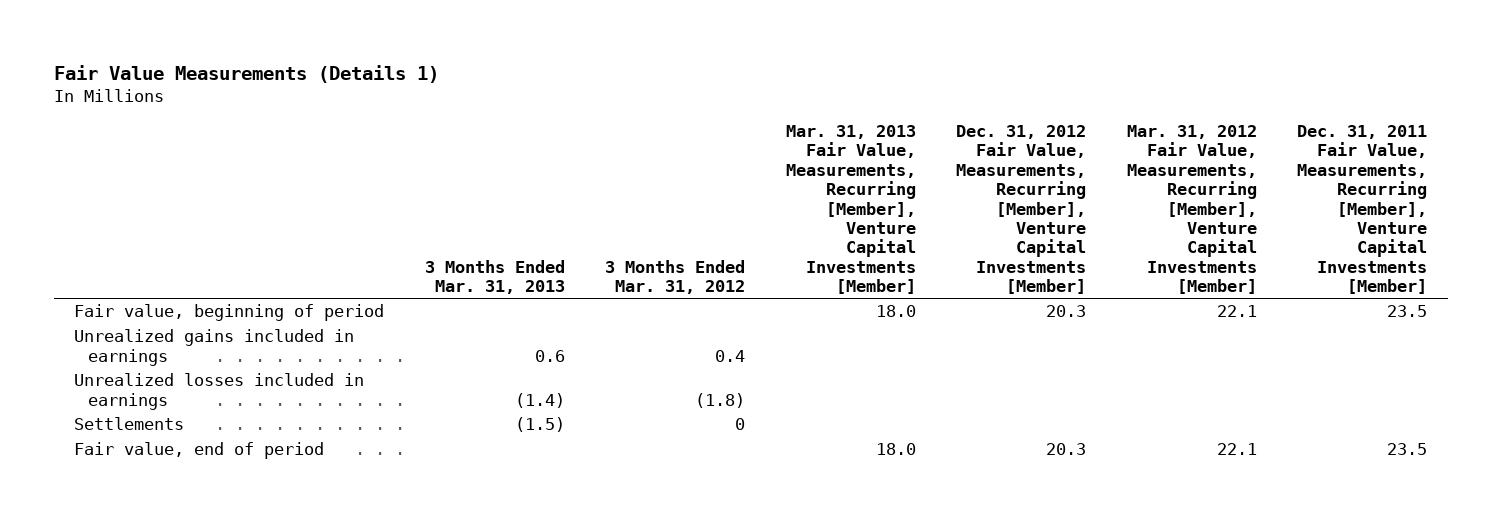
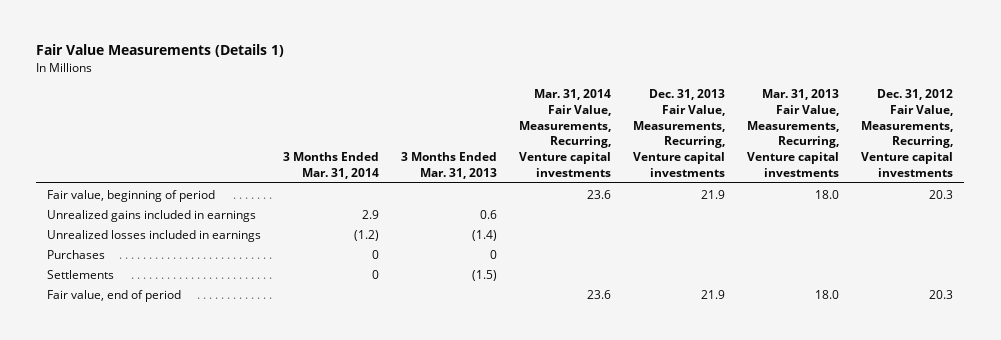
- | 3 Months Ended Mar. 31, 2013 | 3 Months Ended Mar. 31, 2012 | Mar. 31, 2013 Fair Value, Measurements, Recurring [Member], Venture Capital Investments [Member] | Dec. 31, 2012 Fair Value, Measurements, Recurring [Member], Venture Capital Investments [Member] | Mar. 31, 2012 Fair Value, Measurements, Recurring [Member], Venture Capital Investments [Member] | Dec. 31, 2011 Fair Value, Measurements, Recurring [Member], Venture Capital Investments [Member]
+ | 3 Months Ended Mar. 31, 2014 | 3 Months Ended Mar. 31, 2013 | Mar. 31, 2014 Fair Value, Measurements, Recurring, Venture capital investments | Dec. 31, 2013 Fair Value, Measurements, Recurring, Venture capital investments | Mar. 31, 2013 Fair Value, Measurements, Recurring, Venture capital investments | Dec. 31, 2012 Fair Value, Measurements, Recurring, Venture capital investments
+ Purchases | 0 | 0 | | | |

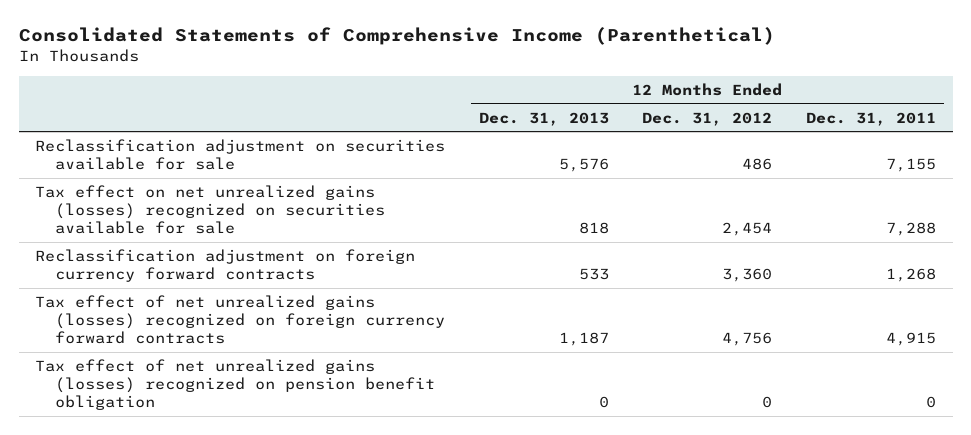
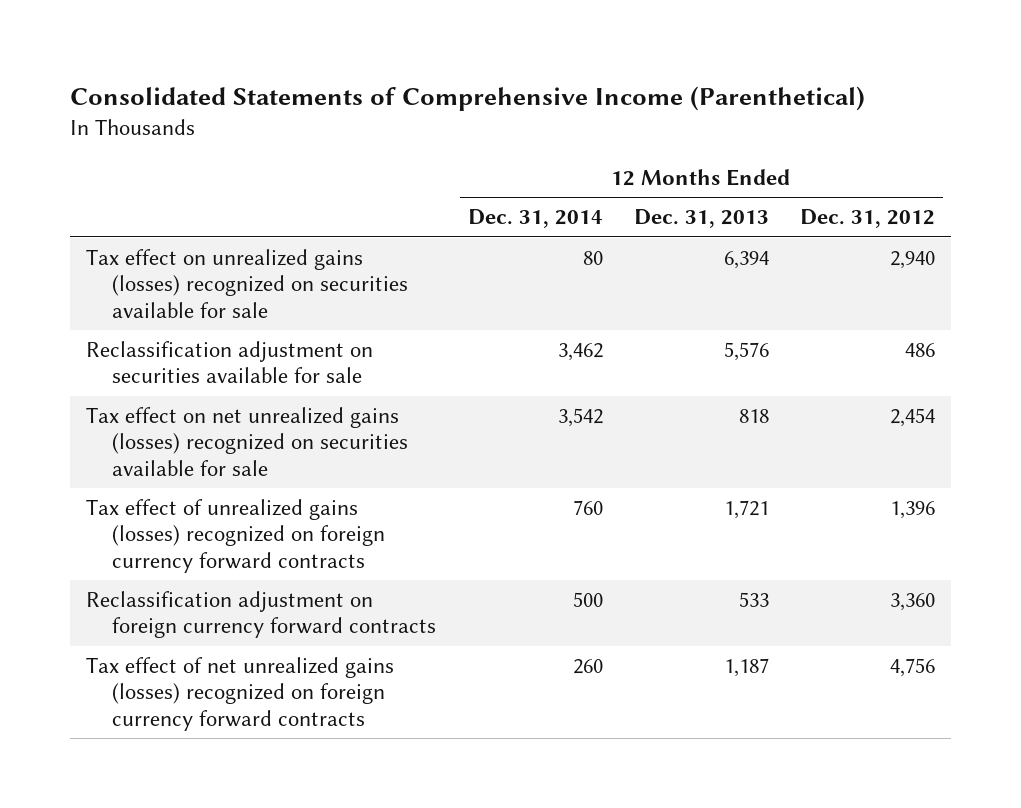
- | 12 Months Ended Dec. 31, 2013 | 12 Months Ended Dec. 31, 2012 | 12 Months Ended Dec. 31, 2011
+ | 12 Months Ended Dec. 31, 2014 | 12 Months Ended Dec. 31, 2013 | 12 Months Ended Dec. 31, 2012
+ Tax effect on unrealized gains (losses) recognized on securities available for sale | 80 | 6,394 | 2,940
+ Tax effect of unrealized gains (losses) recognized on foreign currency forward contracts | 760 | 1,721 | 1,396
- Tax effect of net unrealized gains (losses) recognized on pension benefit obligation | 0 | 0 | 0

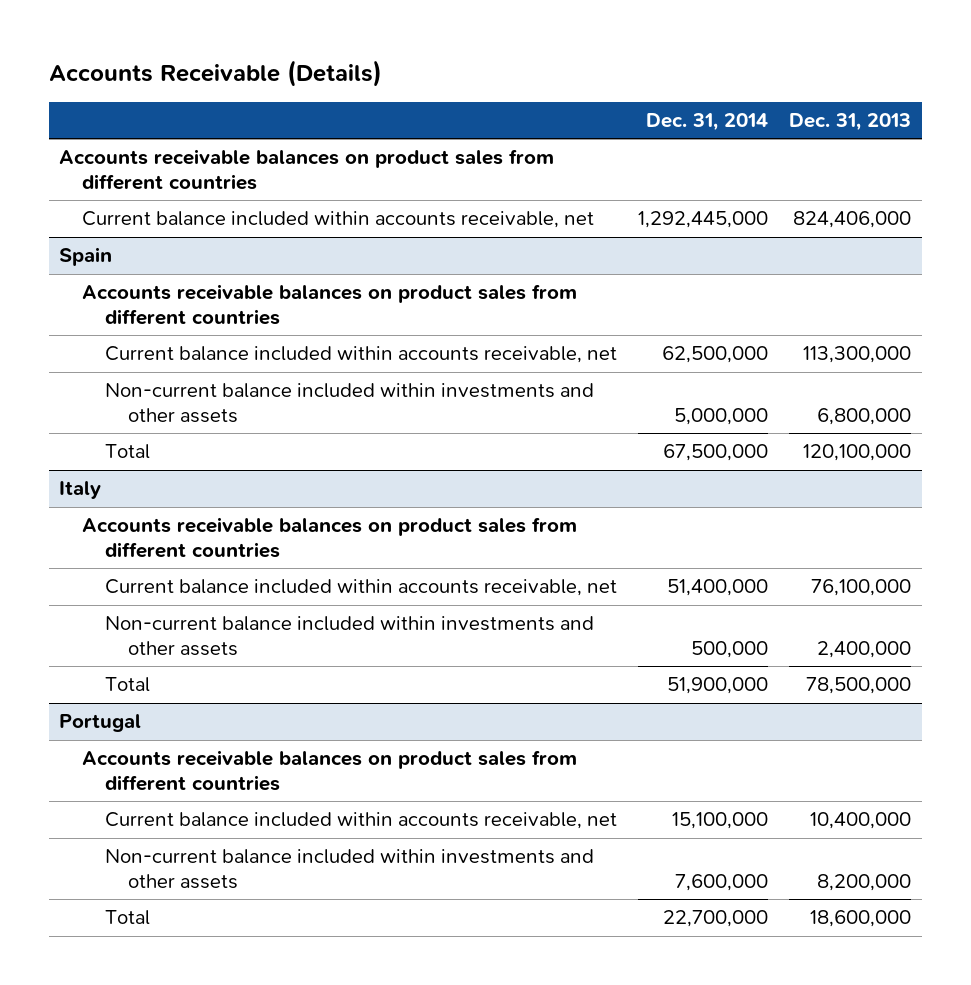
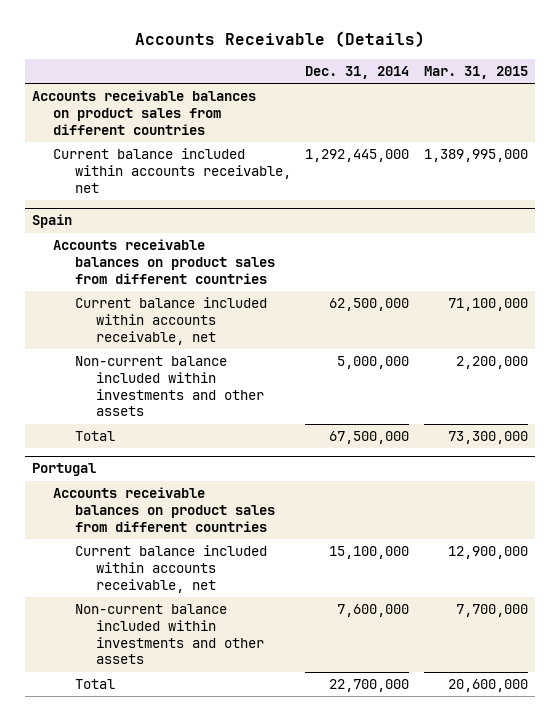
- | Dec. 31, 2014 | Dec. 31, 2013
+ | Dec. 31, 2014 | Mar. 31, 2015
- Italy
- Accounts receivable balances on product sales from different countries
- Current balance included within accounts receivable, net | 51,400,000 | 76,100,000
- Non-current balance included within investments and other assets | 500,000 | 2,400,000
- Total | 51,900,000 | 78,500,000

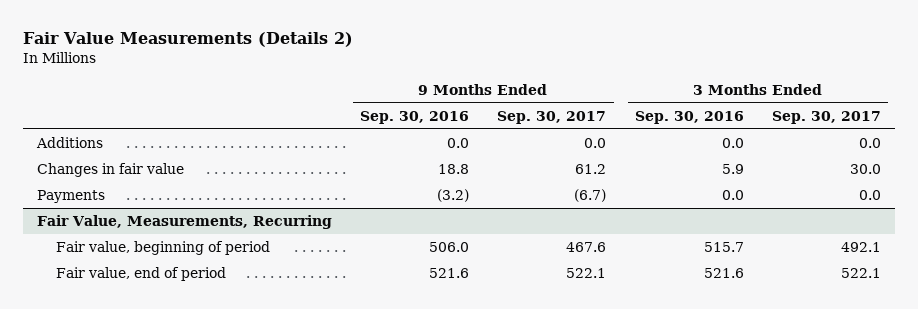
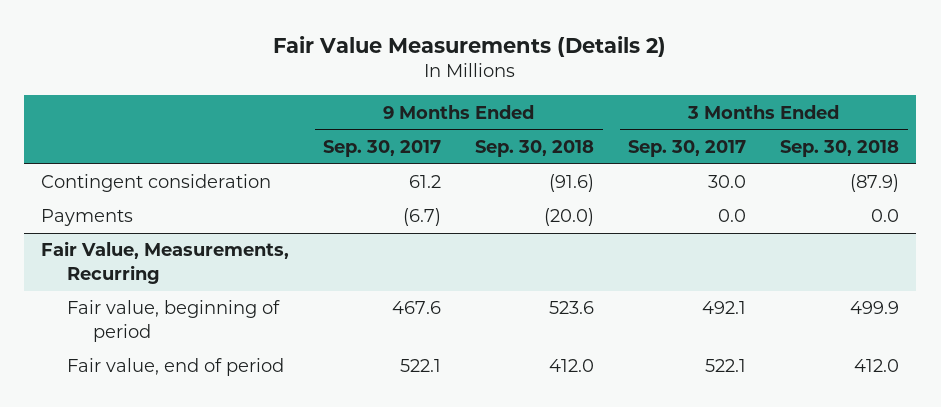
- | 9 Months Ended Sep. 30, 2016 | 9 Months Ended Sep. 30, 2017 | 3 Months Ended Sep. 30, 2016 | 3 Months Ended Sep. 30, 2017
+ | 9 Months Ended Sep. 30, 2017 | 9 Months Ended Sep. 30, 2018 | 3 Months Ended Sep. 30, 2017 | 3 Months Ended Sep. 30, 2018
- Additions | 0.0 | 0.0 | 0.0 | 0.0
- Changes in fair value | 18.8 | 61.2 | 5.9 | 30.0
+ Contingent consideration | 61.2 | (91.6) | 30.0 | (87.9)

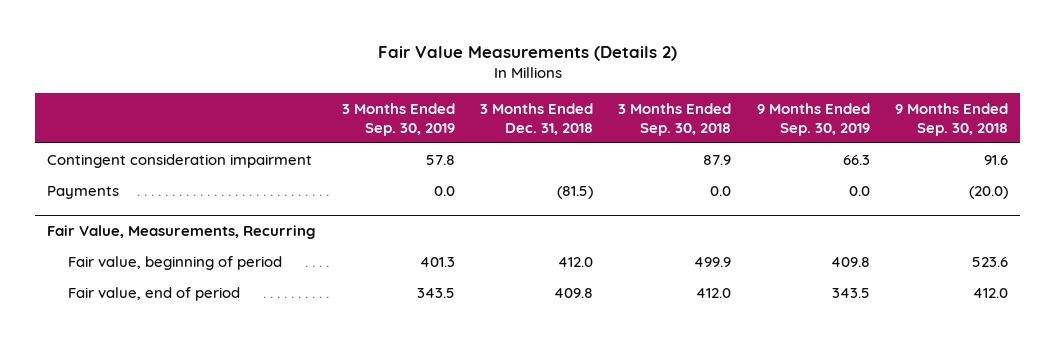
- | 9 Months Ended Sep. 30, 2017 | 9 Months Ended Sep. 30, 2018 | 3 Months Ended Sep. 30, 2017 | 3 Months Ended Sep. 30, 2018
+ | 3 Months Ended Sep. 30, 2019 | 3 Months Ended Dec. 31, 2018 | 3 Months Ended Sep. 30, 2018 | 9 Months Ended Sep. 30, 2019 | 9 Months Ended Sep. 30, 2018
- Contingent consideration | 61.2 | (91.6) | 30.0 | (87.9)
+ Contingent consideration impairment | 57.8 | | 87.9 | 66.3 | 91.6

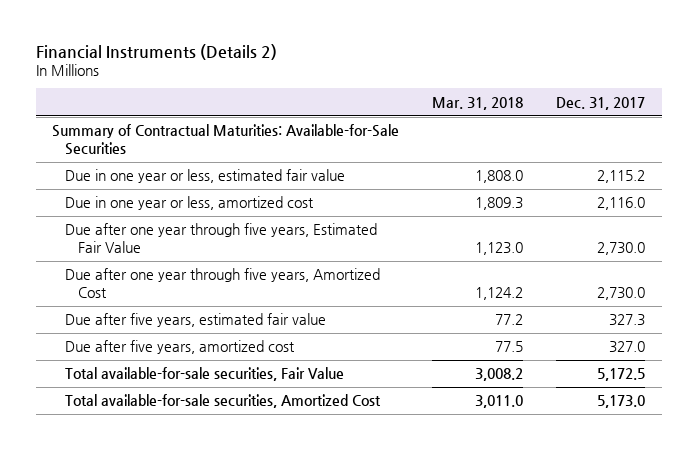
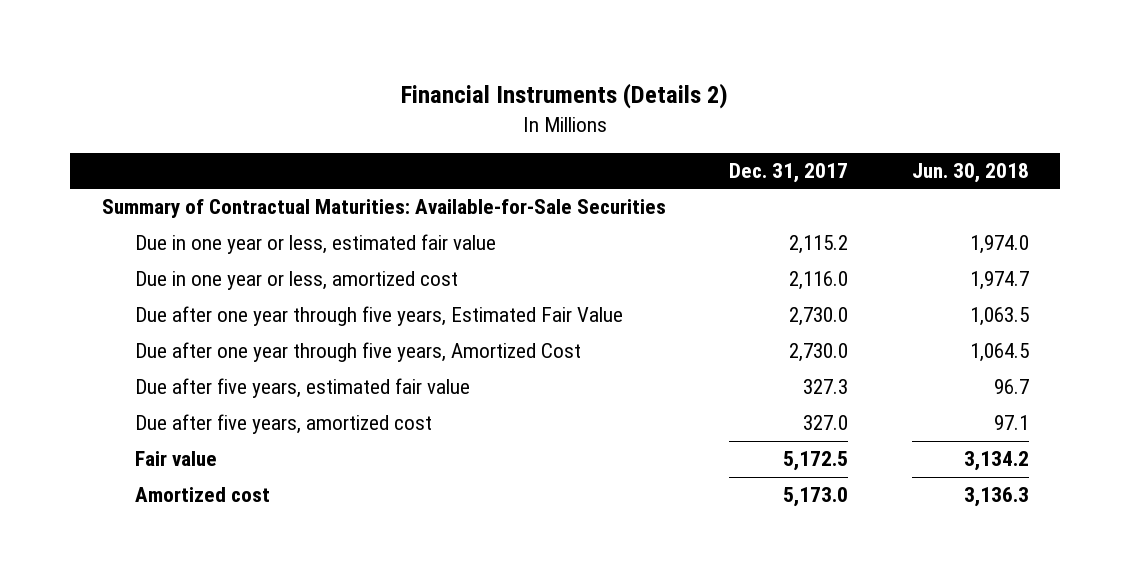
- | Mar. 31, 2018 | Dec. 31, 2017
+ | Dec. 31, 2017 | Jun. 30, 2018
- Total available-for-sale securities, Fair Value | 3,008.2 | 5,172.5
- Total available-for-sale securities, Amortized Cost | 3,011.0 | 5,173.0
+ Fair value | 5,172.5 | 3,134.2
+ Amortized cost | 5,173.0 | 3,136.3

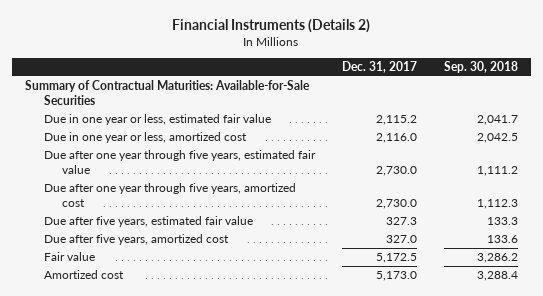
- | Dec. 31, 2017 | Jun. 30, 2018
+ | Dec. 31, 2017 | Sep. 30, 2018
- Due after one year through five years, Estimated Fair Value | 2,730.0 | 1,063.5
- Due after one year through five years, Amortized Cost | 2,730.0 | 1,064.5
+ Due after one year through five years, estimated fair value | 2,730.0 | 1,111.2
+ Due after one year through five years, amortized cost | 2,730.0 | 1,112.3

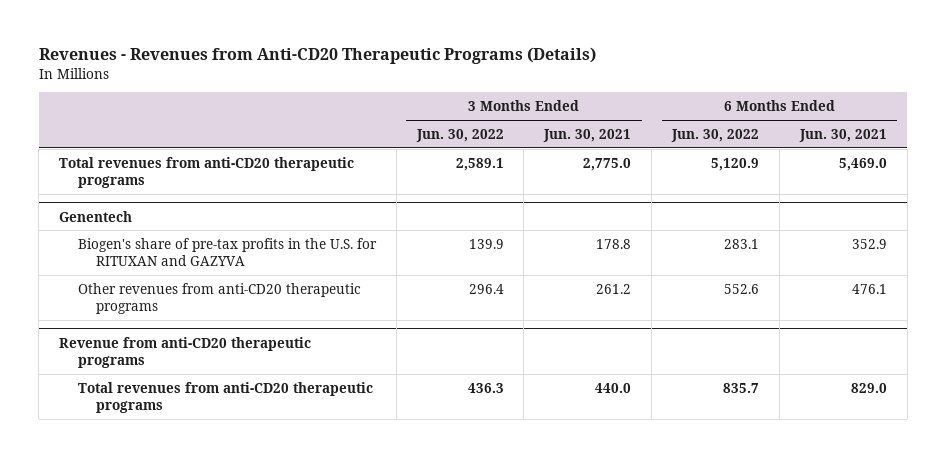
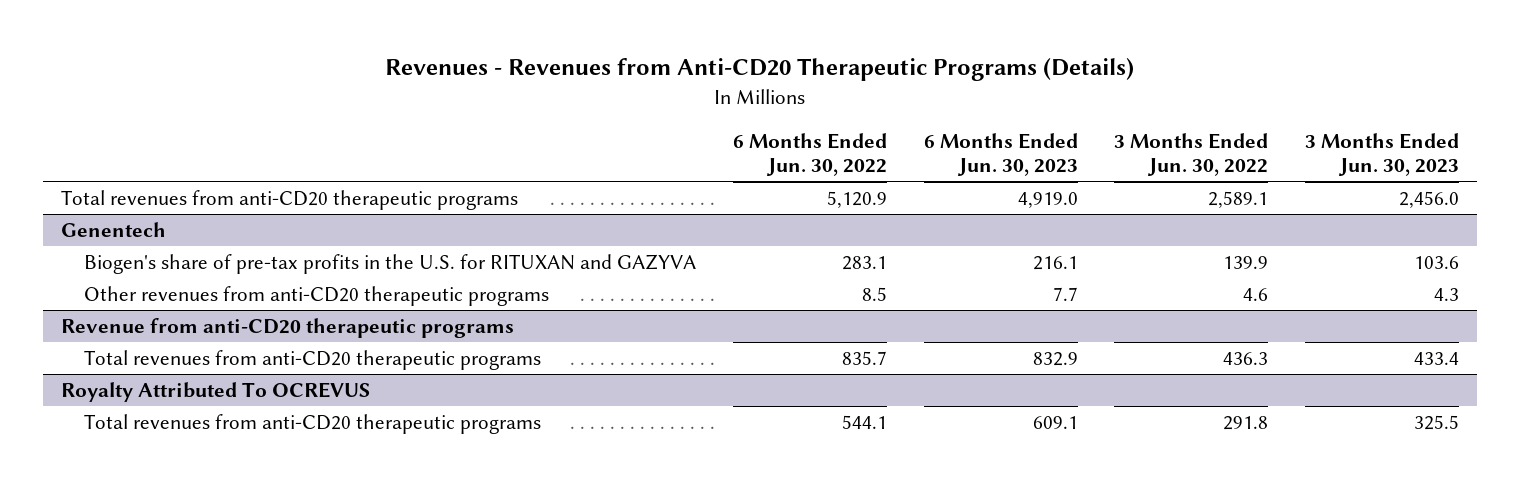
- | 3 Months Ended Jun. 30, 2022 | 3 Months Ended Jun. 30, 2021 | 6 Months Ended Jun. 30, 2022 | 6 Months Ended Jun. 30, 2021
+ | 6 Months Ended Jun. 30, 2022 | 6 Months Ended Jun. 30, 2023 | 3 Months Ended Jun. 30, 2022 | 3 Months Ended Jun. 30, 2023
@ Genentech
- Other revenues from anti-CD20 therapeutic programs | 296.4 | 261.2 | 552.6 | 476.1
+ Other revenues from anti-CD20 therapeutic programs | 8.5 | 7.7 | 4.6 | 4.3
+ Royalty Attributed To OCREVUS
+ Total revenues from anti-CD20 therapeutic programs | 544.1 | 609.1 | 291.8 | 325.5

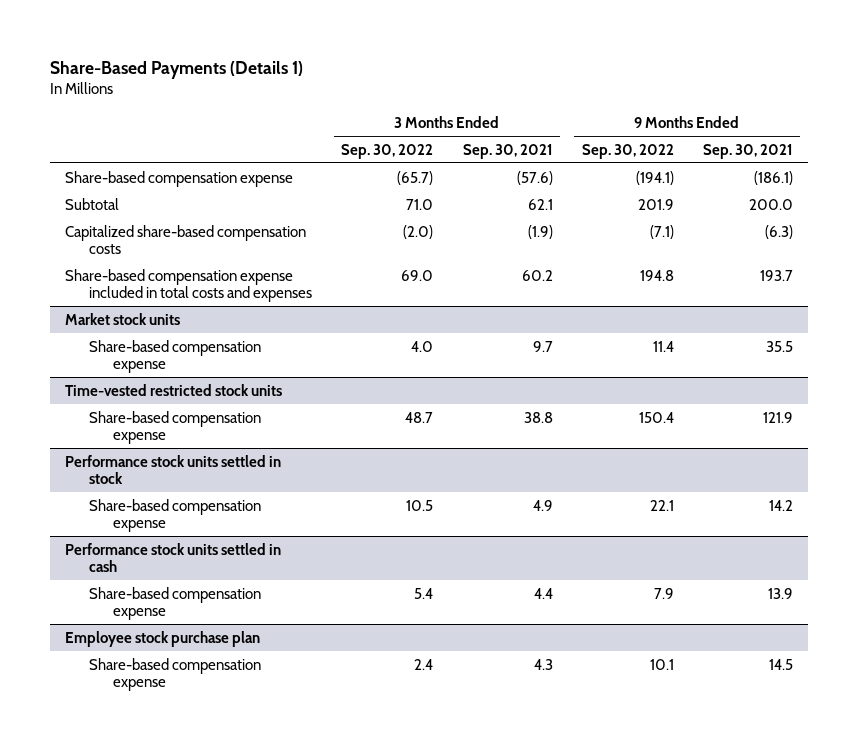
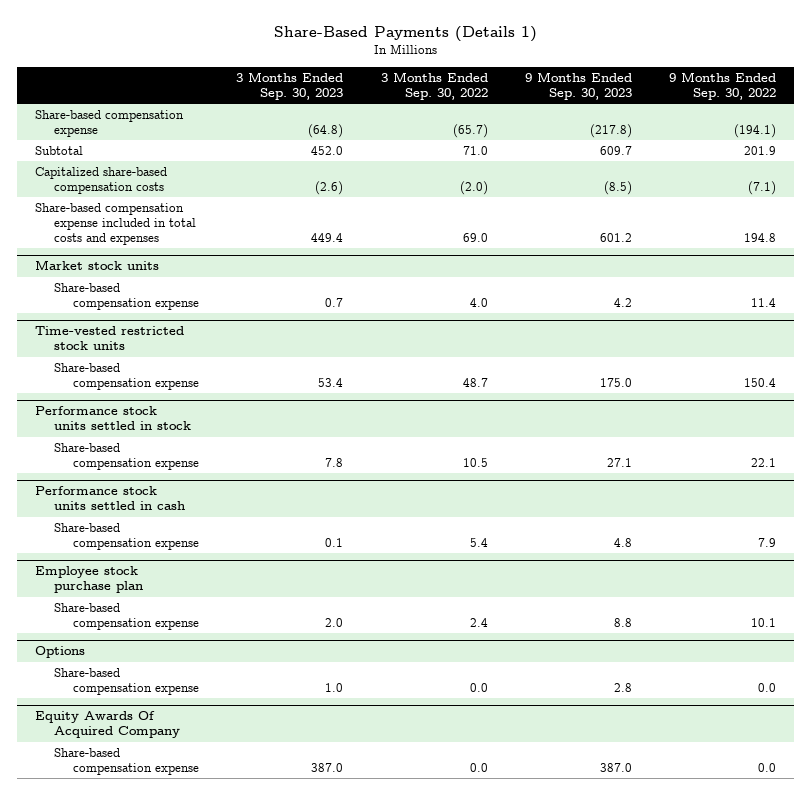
- | 3 Months Ended Sep. 30, 2022 | 3 Months Ended Sep. 30, 2021 | 9 Months Ended Sep. 30, 2022 | 9 Months Ended Sep. 30, 2021
+ | 3 Months Ended Sep. 30, 2023 | 3 Months Ended Sep. 30, 2022 | 9 Months Ended Sep. 30, 2023 | 9 Months Ended Sep. 30, 2022
+ Options
+ Share-based compensation expense | 1.0 | 0.0 | 2.8 | 0.0
+ Equity Awards Of Acquired Company
+ Share-based compensation expense | 387.0 | 0.0 | 387.0 | 0.0

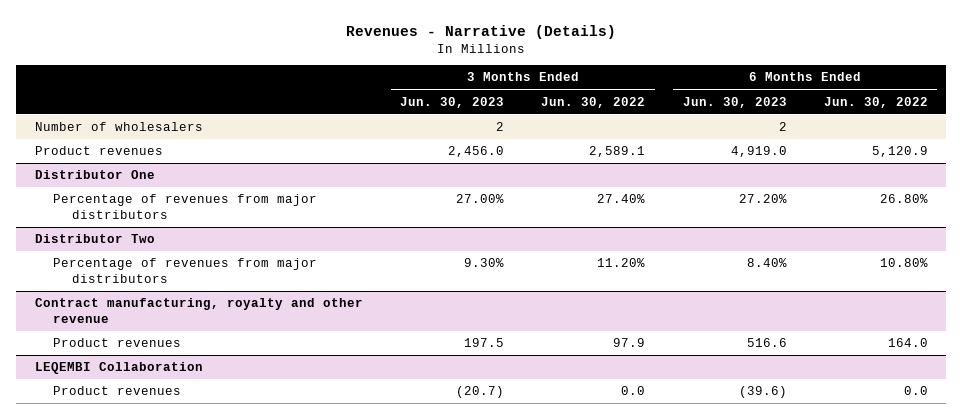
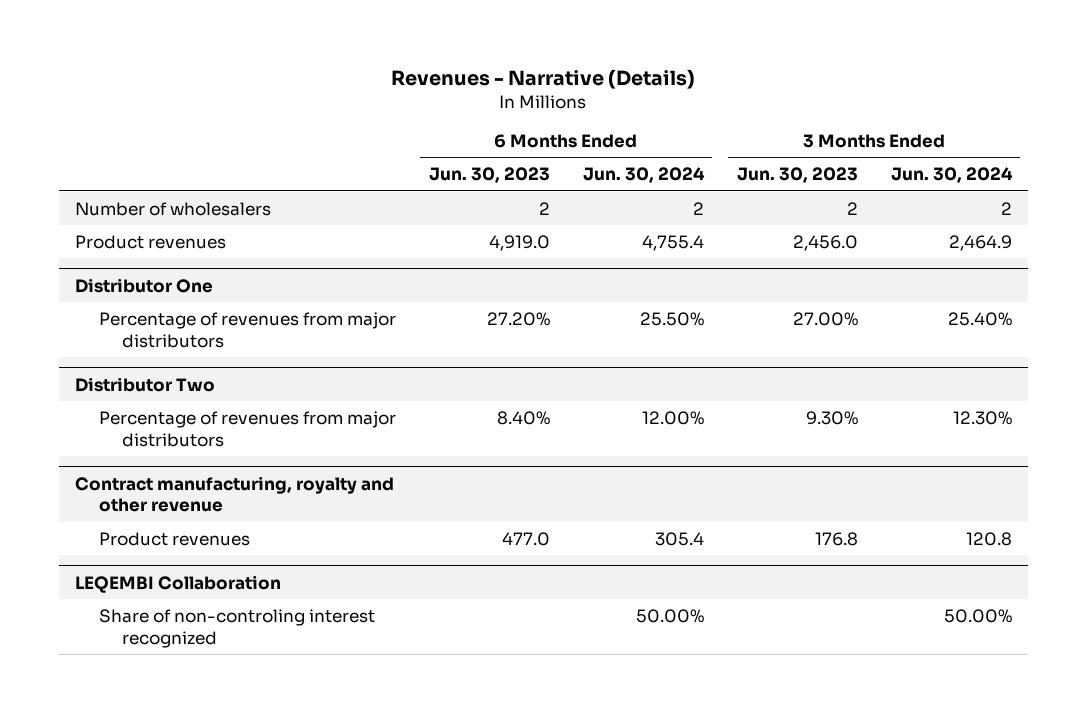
- | 3 Months Ended Jun. 30, 2023 | 3 Months Ended Jun. 30, 2022 | 6 Months Ended Jun. 30, 2023 | 6 Months Ended Jun. 30, 2022
+ | 6 Months Ended Jun. 30, 2023 | 6 Months Ended Jun. 30, 2024 | 3 Months Ended Jun. 30, 2023 | 3 Months Ended Jun. 30, 2024
@ Contract manufacturing, royalty and other revenue
- Product revenues | 197.5 | 97.9 | 516.6 | 164.0
+ Product revenues | 477.0 | 305.4 | 176.8 | 120.8
@ LEQEMBI Collaboration
- Product revenues | (20.7) | 0.0 | (39.6) | 0.0
+ Share of non-controling interest recognized | | 50.00% | | 50.00%

